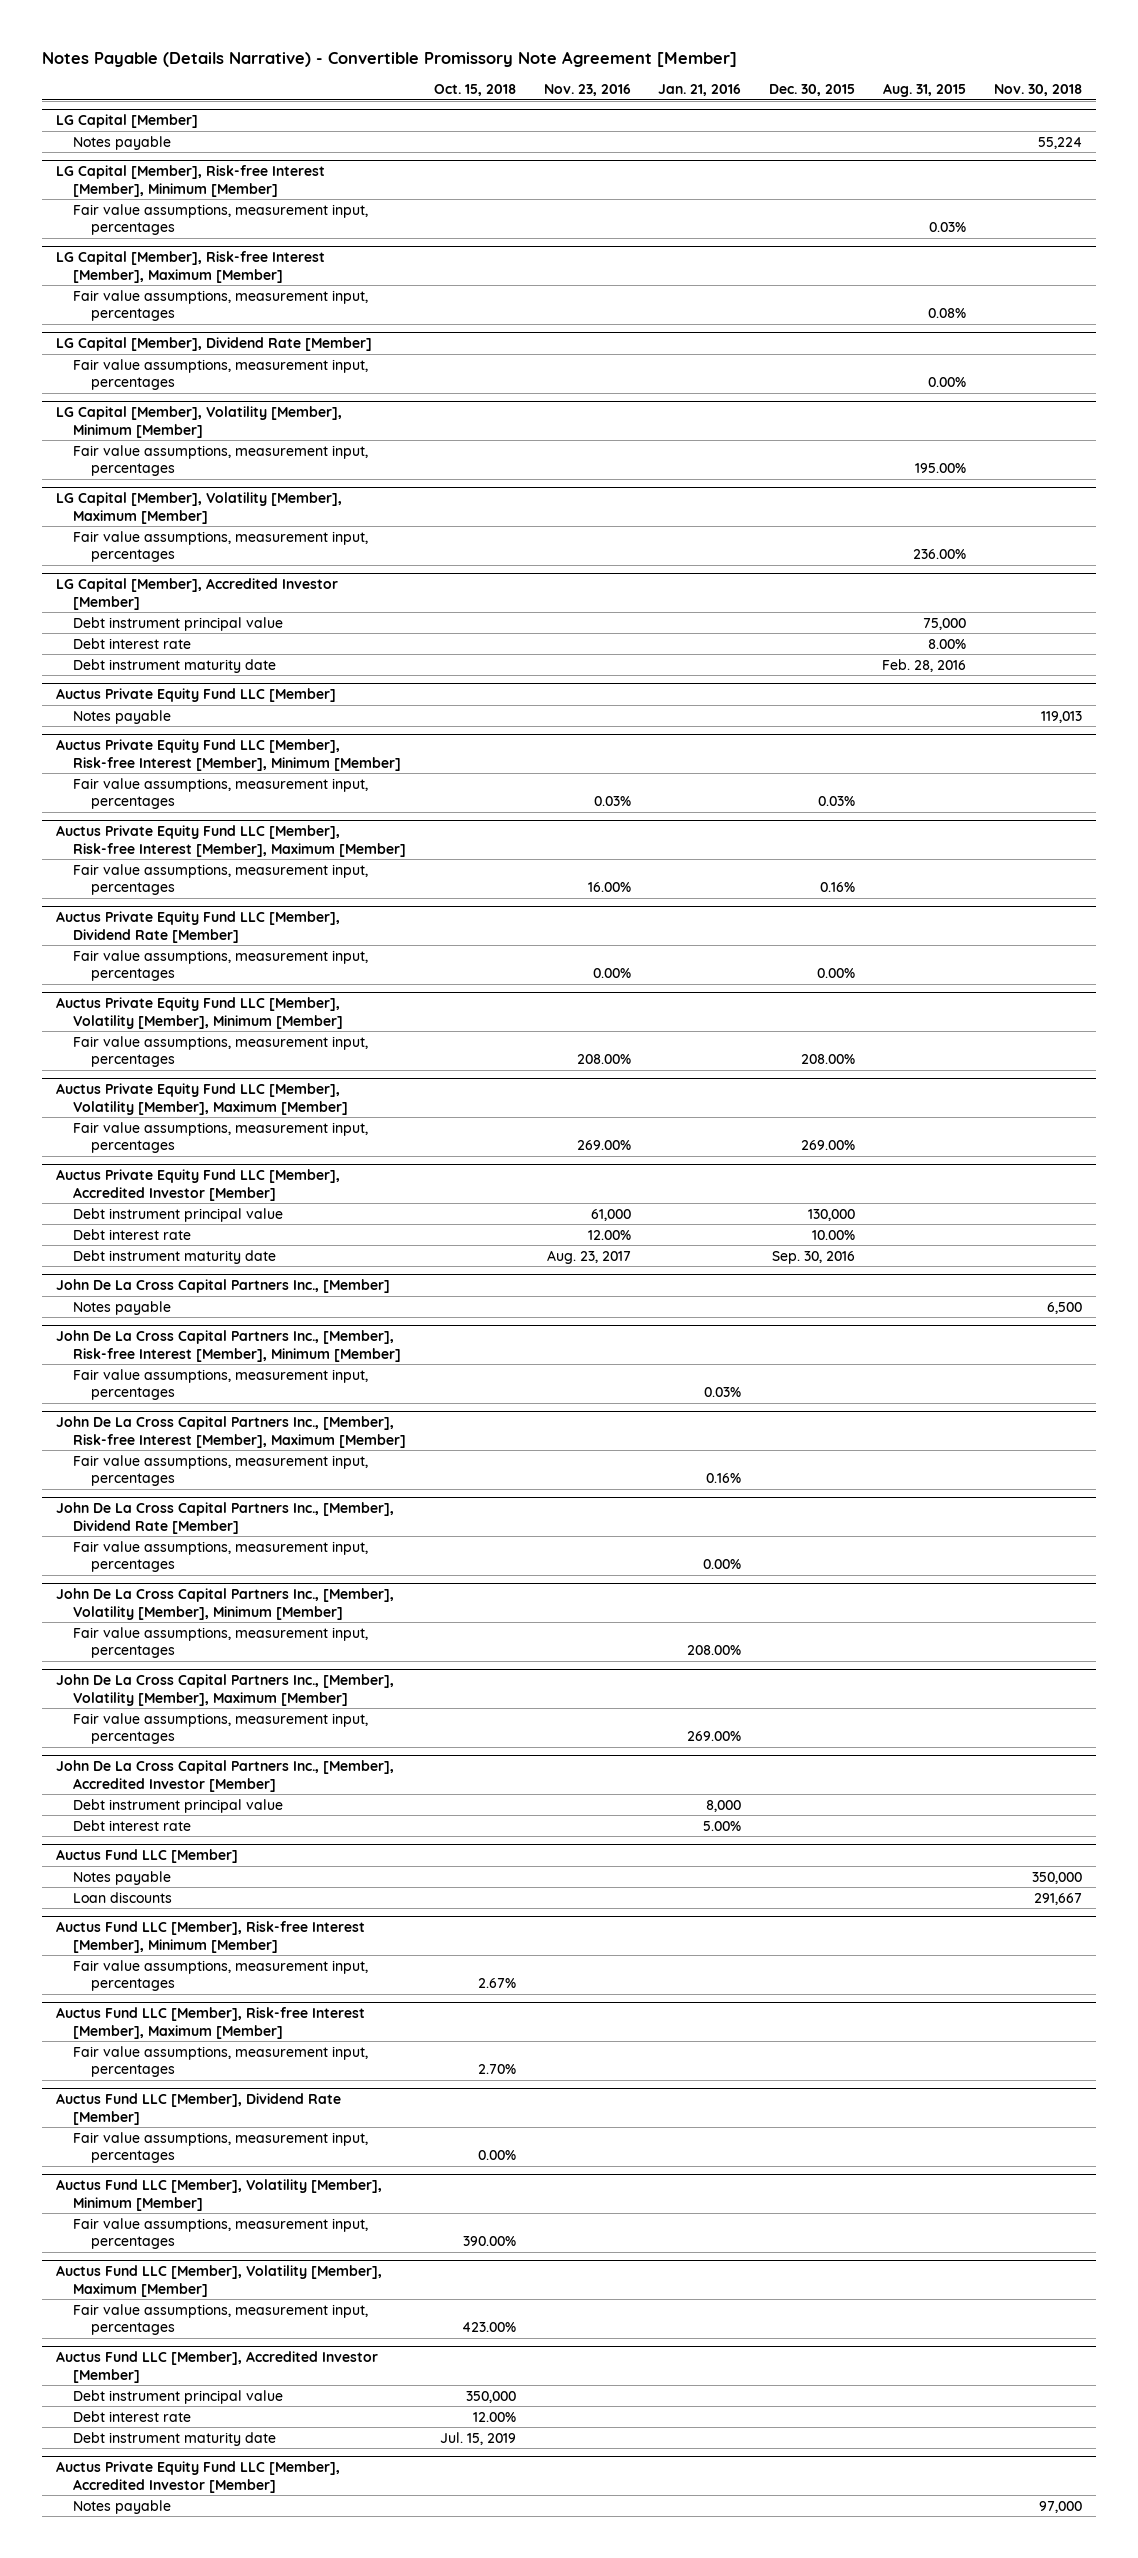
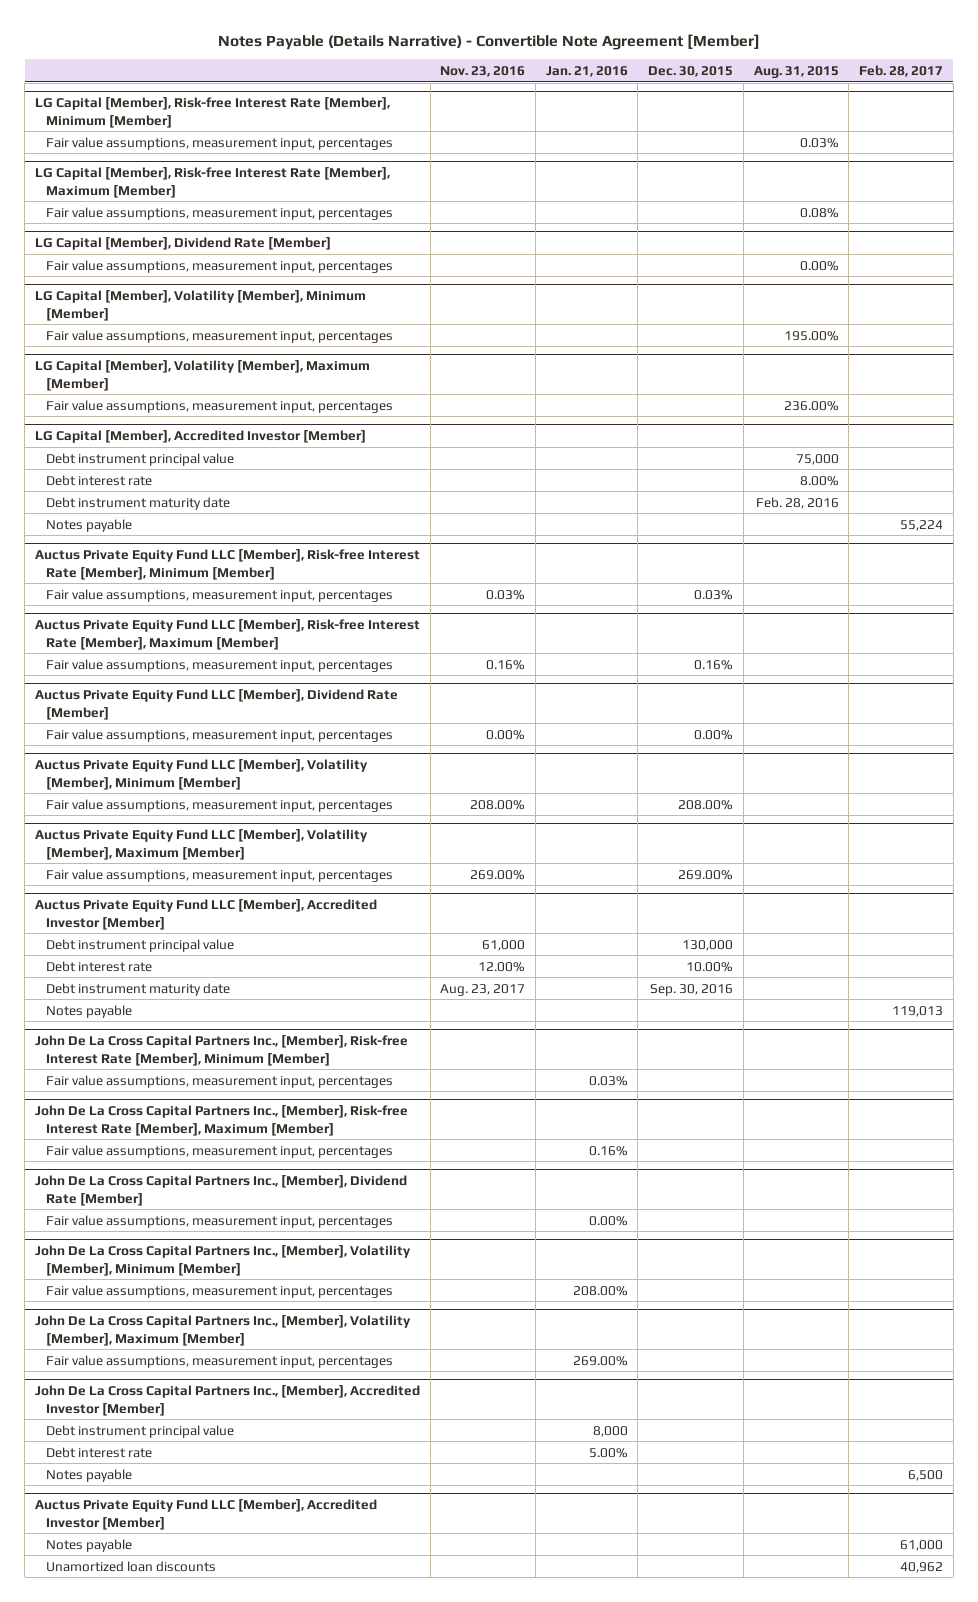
- Notes Payable (Details Narrative) - Convertible Promissory Note Agreement [Member]
+ Notes Payable (Details Narrative) - Convertible Note Agreement [Member]
- | Oct. 15, 2018 | Nov. 23, 2016 | Jan. 21, 2016 | Dec. 30, 2015 | Aug. 31, 2015 | Nov. 30, 2018
+ | Nov. 23, 2016 | Jan. 21, 2016 | Dec. 30, 2015 | Aug. 31, 2015 | Feb. 28, 2017
- LG Capital [Member]
- Notes payable | | | | | | 55,224
- LG Capital [Member], Risk-free Interest [Member], Minimum [Member]
+ LG Capital [Member], Risk-free Interest Rate [Member], Minimum [Member]
- LG Capital [Member], Risk-free Interest [Member], Maximum [Member]
+ LG Capital [Member], Risk-free Interest Rate [Member], Maximum [Member]
- Auctus Private Equity Fund LLC [Member]
- Notes payable | | | | | | 119,013
- Auctus Private Equity Fund LLC [Member], Risk-free Interest [Member], Minimum [Member]
@ LG Capital [Member], Accredited Investor [Member]
+ Notes payable | | | | | 55,224
+ Auctus Private Equity Fund LLC [Member], Risk-free Interest Rate [Member], Minimum [Member]
- Auctus Private Equity Fund LLC [Member], Risk-free Interest [Member], Maximum [Member]
- Fair value assumptions, measurement input, percentages | | 16.00% | | 0.16% | |
+ Auctus Private Equity Fund LLC [Member], Risk-free Interest Rate [Member], Maximum [Member]
+ Fair value assumptions, measurement input, percentages | 0.16% | | 0.16% | |
- John De La Cross Capital Partners Inc., [Member]
- Notes payable | | | | | | 6,500
- John De La Cross Capital Partners Inc., [Member], Risk-free Interest [Member], Minimum [Member]
@ Auctus Private Equity Fund LLC [Member], Accredited Investor [Member]
+ Notes payable | | | | | 119,013
+ John De La Cross Capital Partners Inc., [Member], Risk-free Interest Rate [Member], Minimum [Member]
- John De La Cross Capital Partners Inc., [Member], Risk-free Interest [Member], Maximum [Member]
+ John De La Cross Capital Partners Inc., [Member], Risk-free Interest Rate [Member], Maximum [Member]
- Auctus Fund LLC [Member]
- Notes payable | | | | | | 350,000
- Loan discounts | | | | | | 291,667
- Auctus Fund LLC [Member], Risk-free Interest [Member], Minimum [Member]
- Fair value assumptions, measurement input, percentages | 2.67% | | | | |
- Auctus Fund LLC [Member], Risk-free Interest [Member], Maximum [Member]
- Fair value assumptions, measurement input, percentages | 2.70% | | | | |
- Auctus Fund LLC [Member], Dividend Rate [Member]
- Fair value assumptions, measurement input, percentages | 0.00% | | | | |
- Auctus Fund LLC [Member], Volatility [Member], Minimum [Member]
- Fair value assumptions, measurement input, percentages | 390.00% | | | | |
- Auctus Fund LLC [Member], Volatility [Member], Maximum [Member]
- Fair value assumptions, measurement input, percentages | 423.00% | | | | |
- Auctus Fund LLC [Member], Accredited Investor [Member]
- Debt instrument principal value | 350,000 | | | | |
- Debt interest rate | 12.00% | | | | |
- Debt instrument maturity date | Jul. 15, 2019 | | | | |
@ John De La Cross Capital Partners Inc., [Member], Accredited Investor [Member]
+ Notes payable | | | | | 6,500
@ Auctus Private Equity Fund LLC [Member], Accredited Investor [Member]
+ Unamortized loan discounts | | | | | 40,962

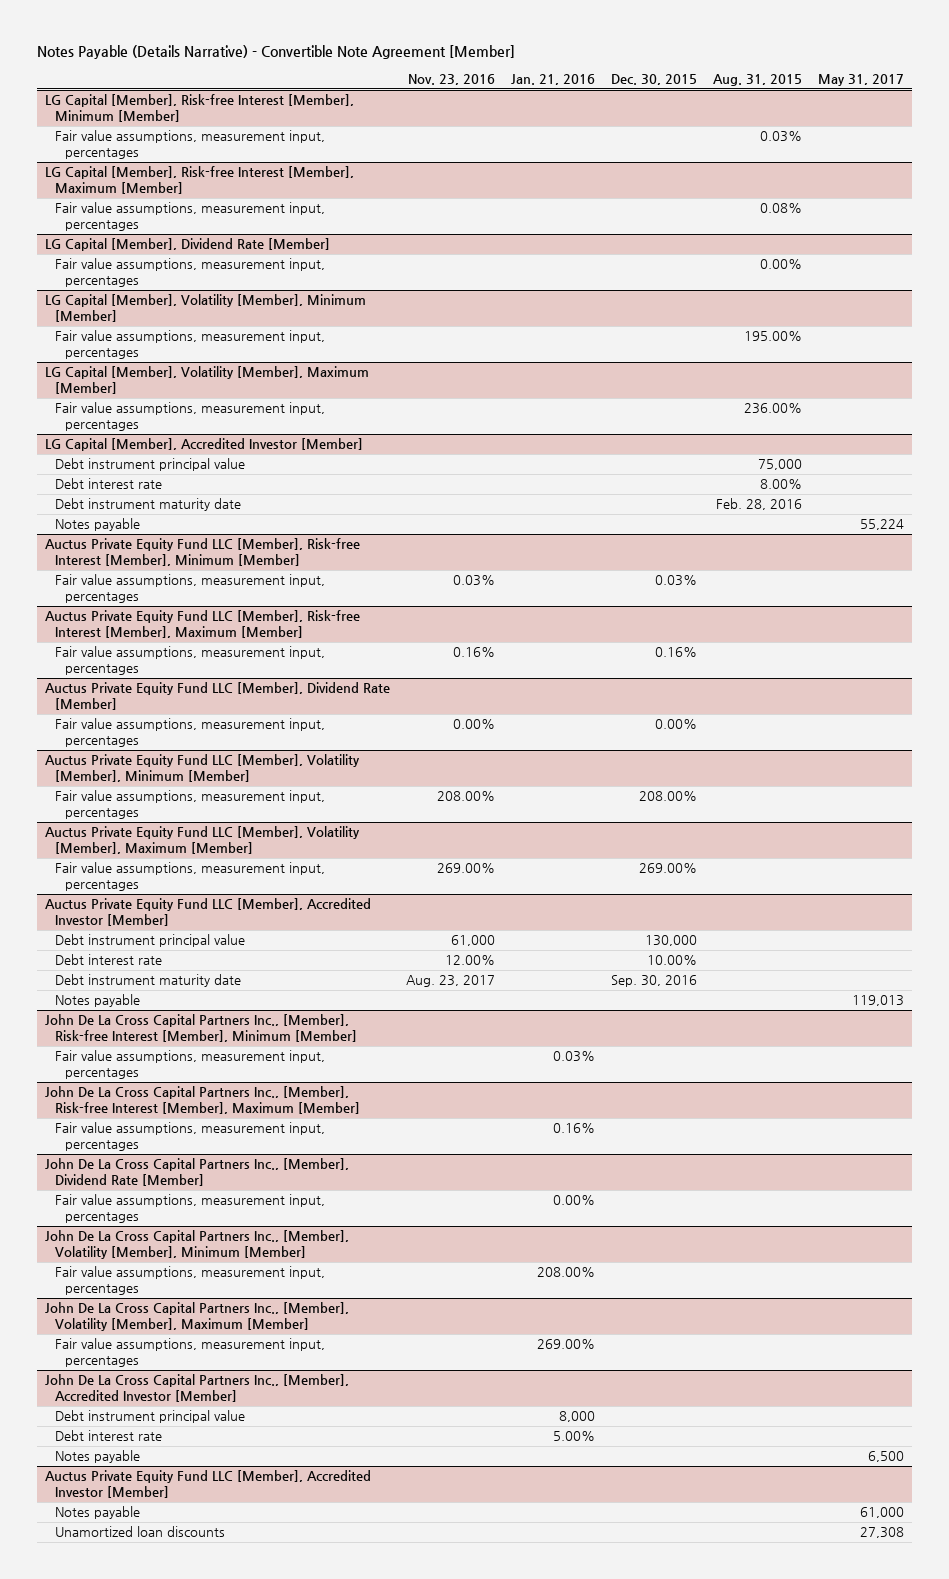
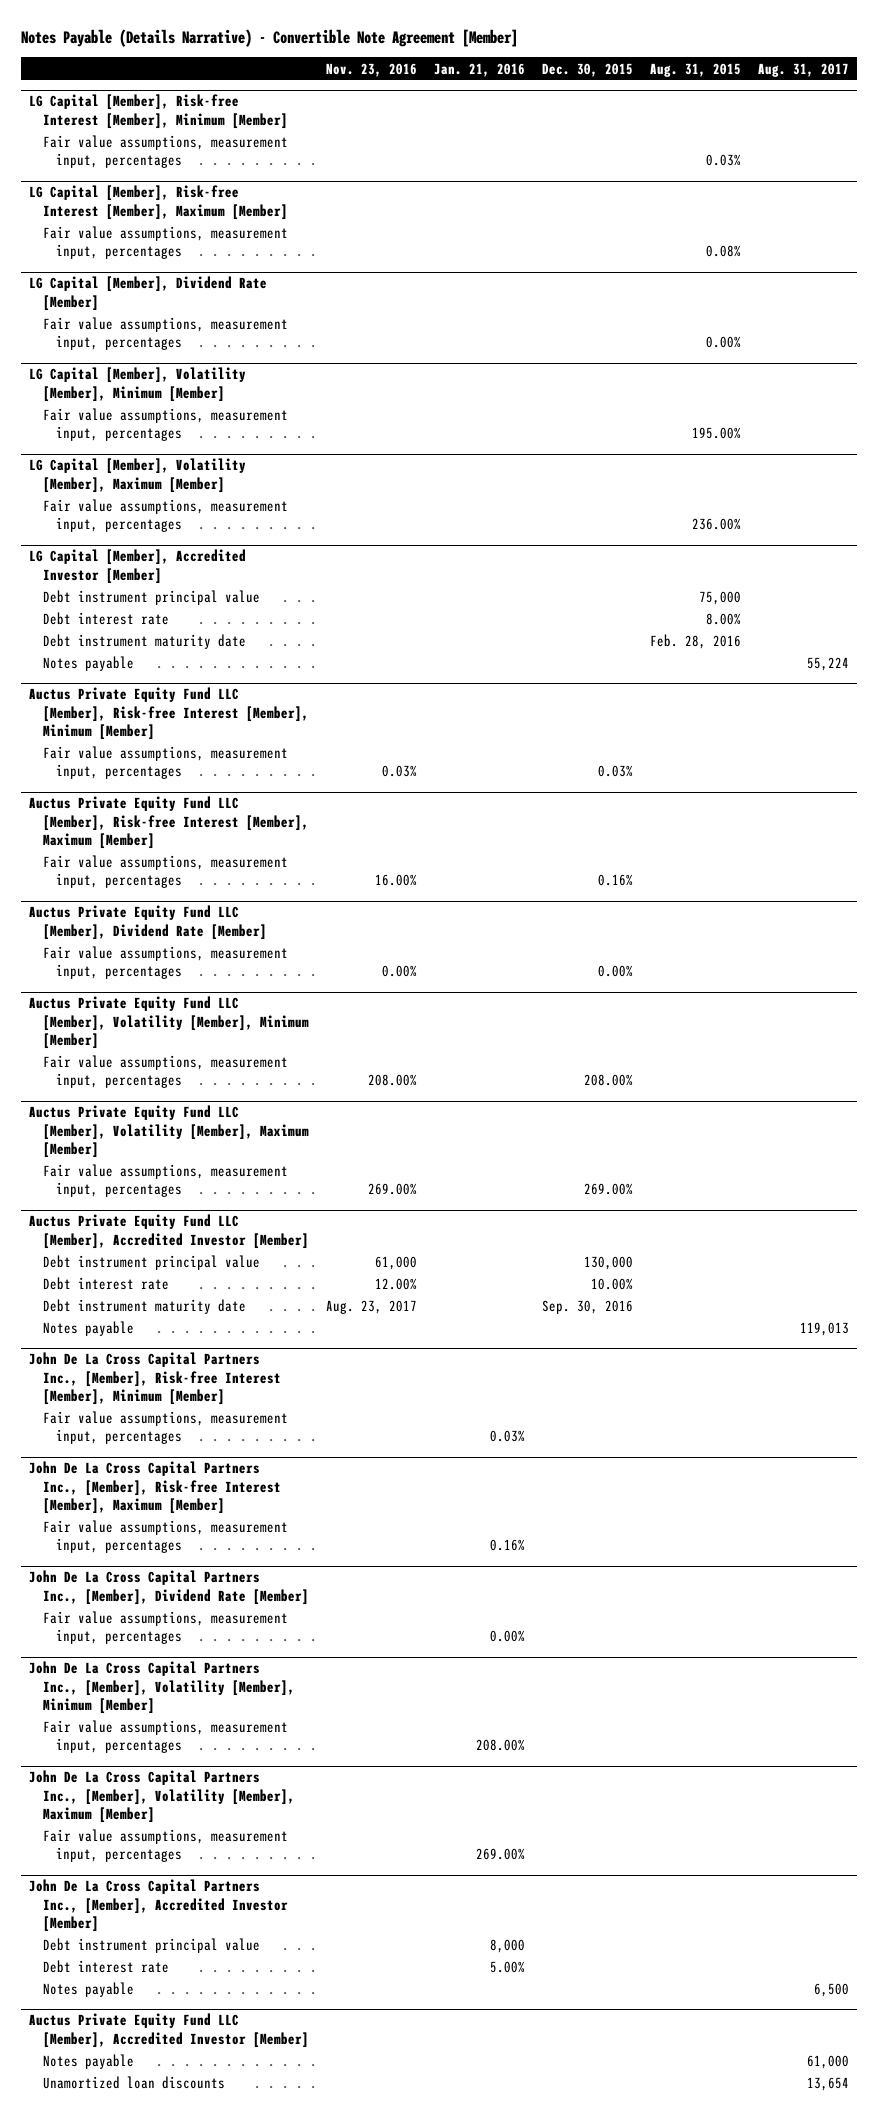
- | Nov. 23, 2016 | Jan. 21, 2016 | Dec. 30, 2015 | Aug. 31, 2015 | May 31, 2017
+ | Nov. 23, 2016 | Jan. 21, 2016 | Dec. 30, 2015 | Aug. 31, 2015 | Aug. 31, 2017
@ Auctus Private Equity Fund LLC [Member], Risk-free Interest [Member], Maximum [Member]
- Fair value assumptions, measurement input, percentages | 0.16% | | 0.16% | |
+ Fair value assumptions, measurement input, percentages | 16.00% | | 0.16% | |

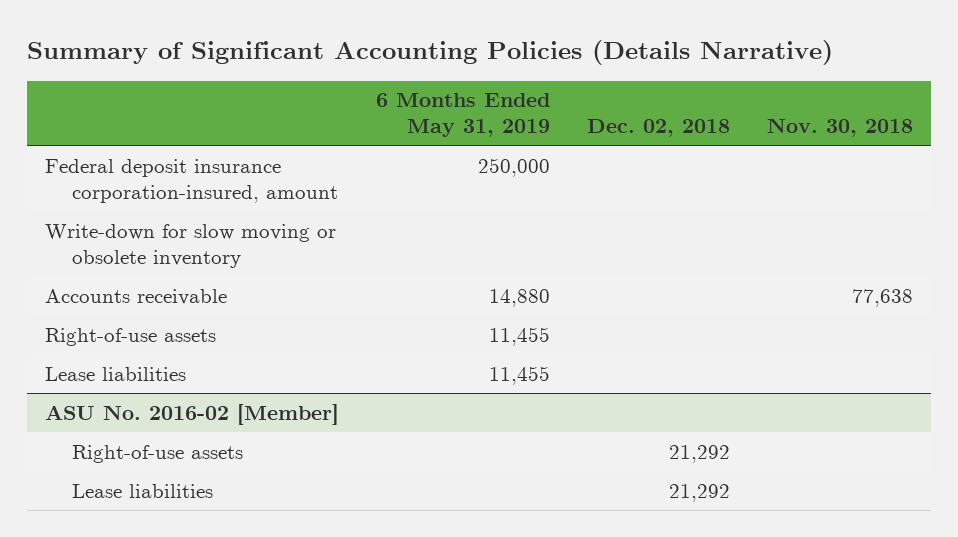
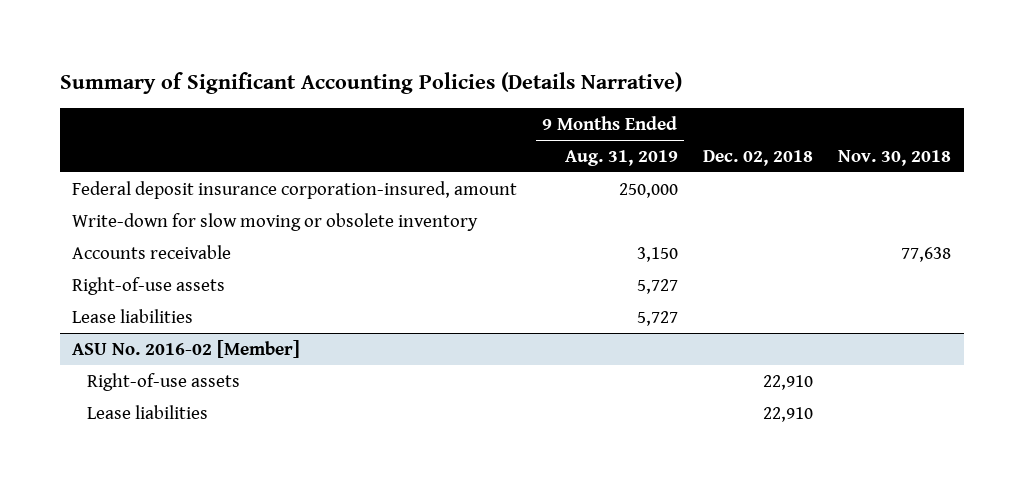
- | 6 Months Ended May 31, 2019 | Dec. 02, 2018 | Nov. 30, 2018
+ | 9 Months Ended Aug. 31, 2019 | Dec. 02, 2018 | Nov. 30, 2018
@ ASU No. 2016-02 [Member]
- Right-of-use assets | | 21,292 |
- Lease liabilities | | 21,292 |
+ Right-of-use assets | | 22,910 |
+ Lease liabilities | | 22,910 |

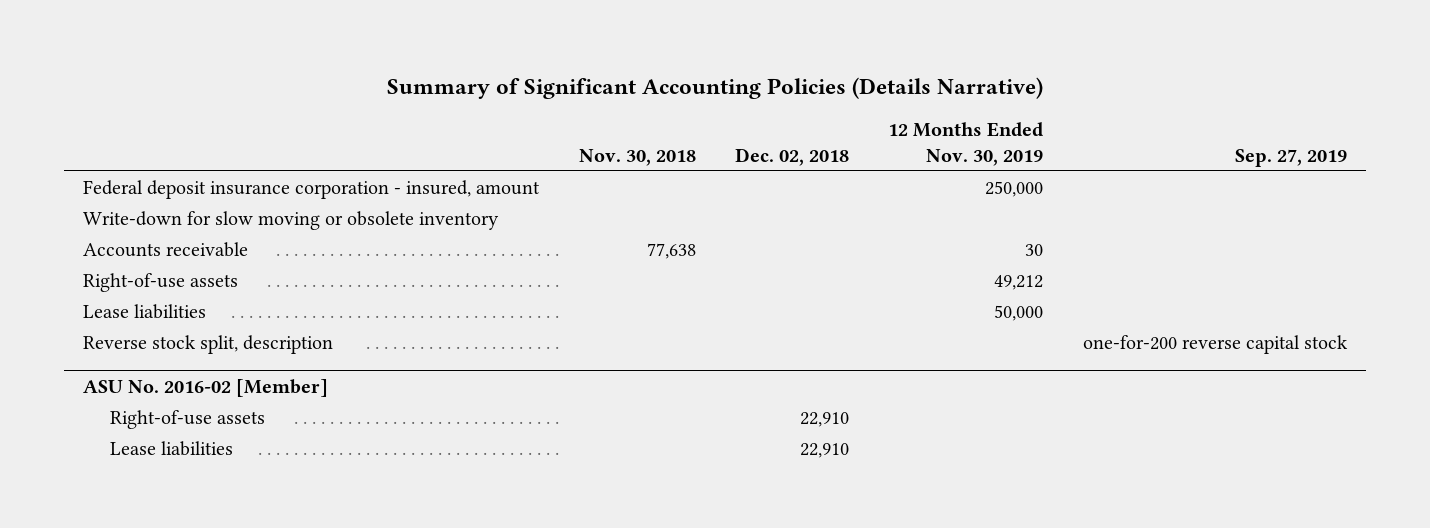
- | 9 Months Ended Aug. 31, 2019 | Dec. 02, 2018 | Nov. 30, 2018
+ | Nov. 30, 2018 | Dec. 02, 2018 | 12 Months Ended Nov. 30, 2019 | Sep. 27, 2019
- Federal deposit insurance corporation-insured, amount | 250,000 | |
+ Federal deposit insurance corporation - insured, amount | | | 250,000 |
+ Reverse stock split, description | | | | one-for-200 reverse capital stock

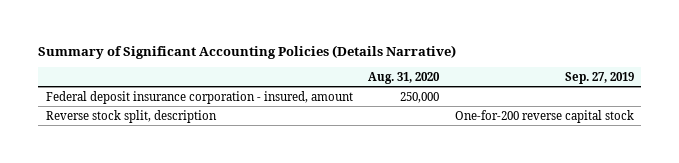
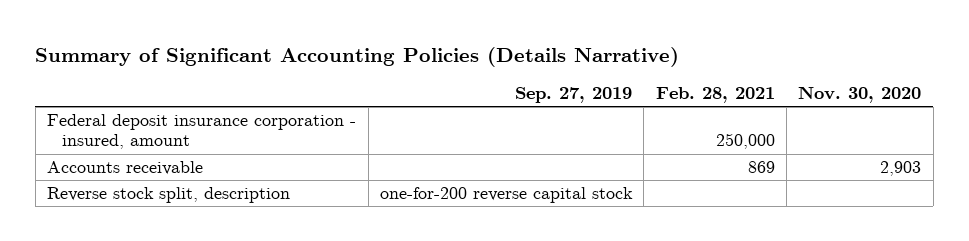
- | Aug. 31, 2020 | Sep. 27, 2019
+ | Sep. 27, 2019 | Feb. 28, 2021 | Nov. 30, 2020
- Reverse stock split, description | | One-for-200 reverse capital stock
+ Accounts receivable | | 869 | 2,903
+ Reverse stock split, description | one-for-200 reverse capital stock | |

